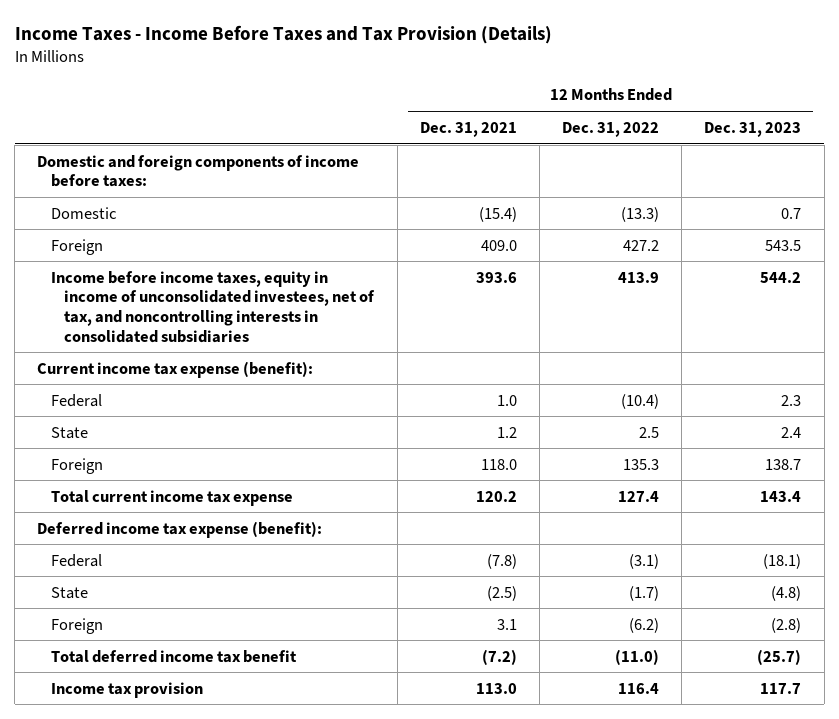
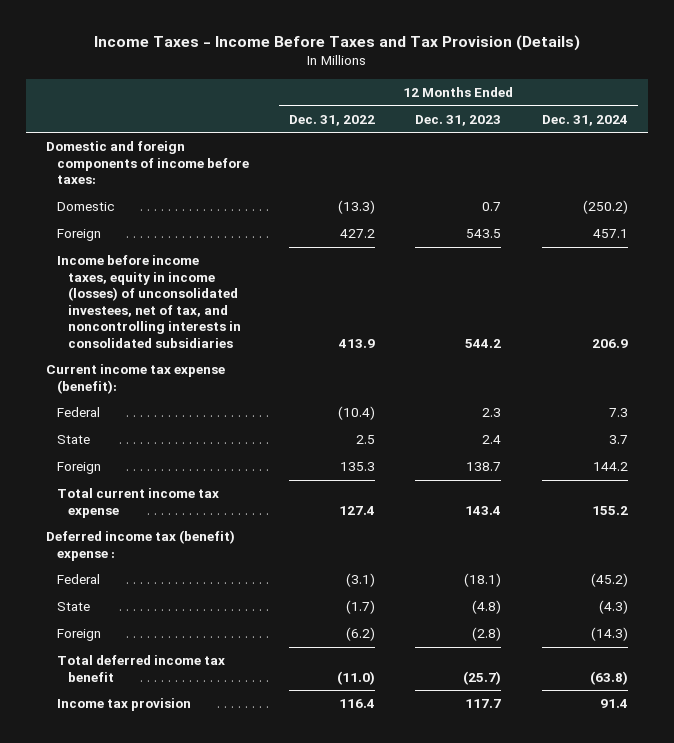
- | 12 Months Ended Dec. 31, 2021 | 12 Months Ended Dec. 31, 2022 | 12 Months Ended Dec. 31, 2023
+ | 12 Months Ended Dec. 31, 2022 | 12 Months Ended Dec. 31, 2023 | 12 Months Ended Dec. 31, 2024
- Income before income taxes, equity in income of unconsolidated investees, net of tax, and noncontrolling interests in consolidated subsidiaries | 393.6 | 413.9 | 544.2
+ Income before income taxes, equity in income (losses) of unconsolidated investees, net of tax, and noncontrolling interests in consolidated subsidiaries | 413.9 | 544.2 | 206.9
- Deferred income tax expense (benefit):
+ Deferred income tax (benefit) expense :

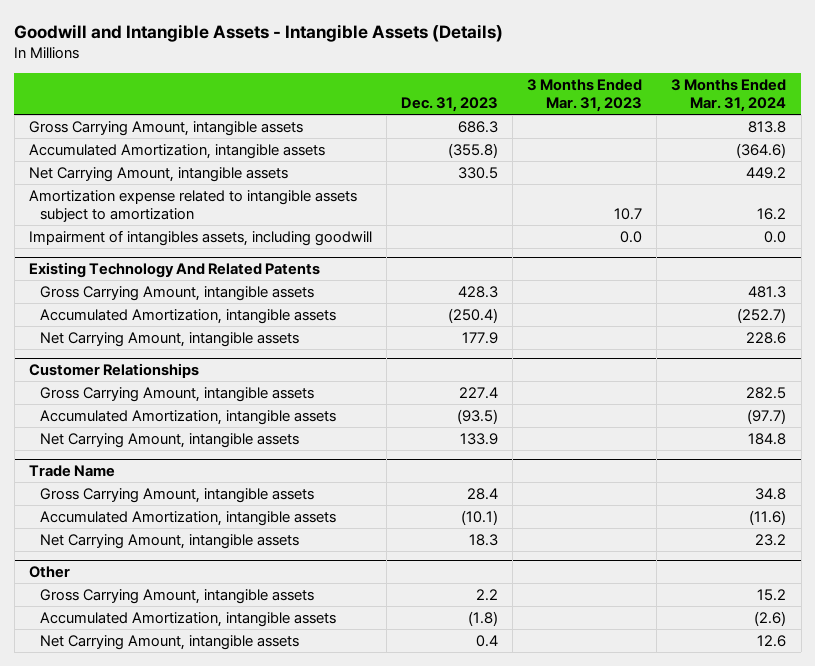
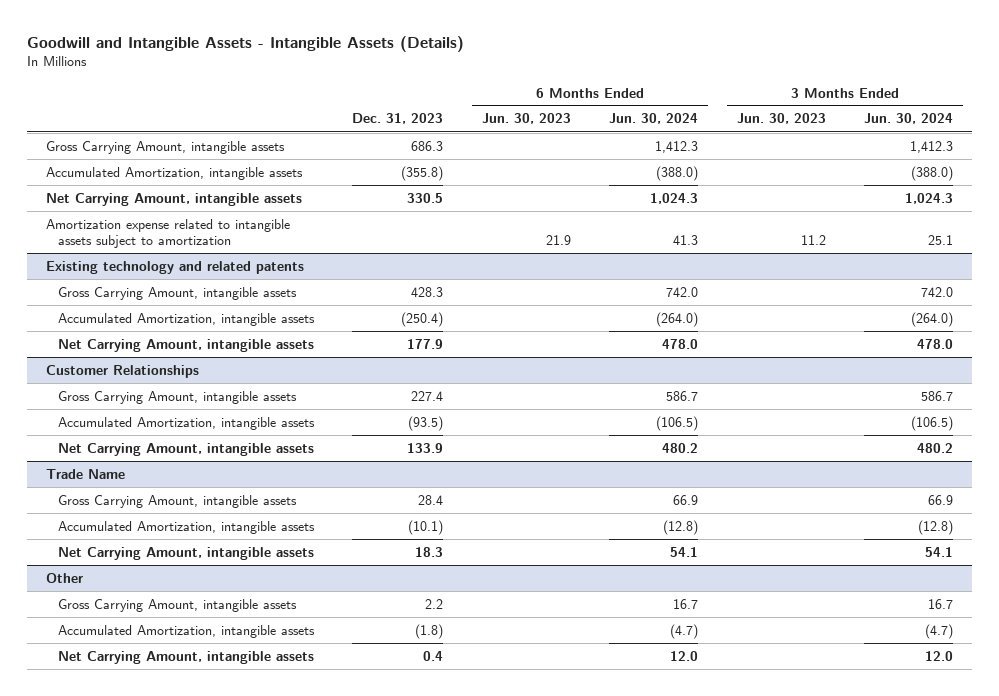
- | Dec. 31, 2023 | 3 Months Ended Mar. 31, 2023 | 3 Months Ended Mar. 31, 2024
+ | Dec. 31, 2023 | 6 Months Ended Jun. 30, 2023 | 6 Months Ended Jun. 30, 2024 | 3 Months Ended Jun. 30, 2023 | 3 Months Ended Jun. 30, 2024
- Impairment of intangibles assets, including goodwill | | 0.0 | 0.0
- Existing Technology And Related Patents
+ Existing technology and related patents

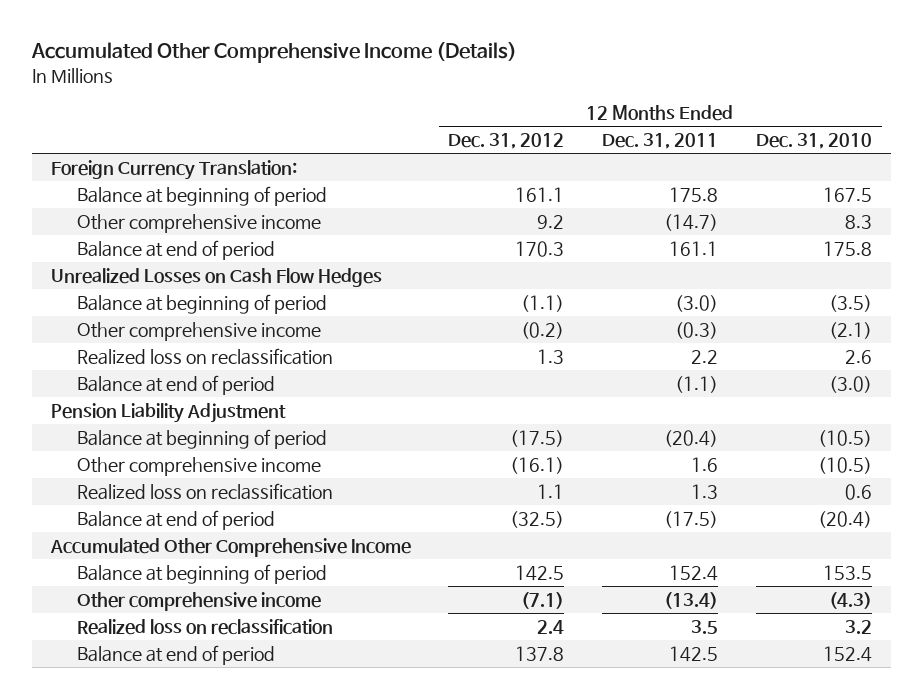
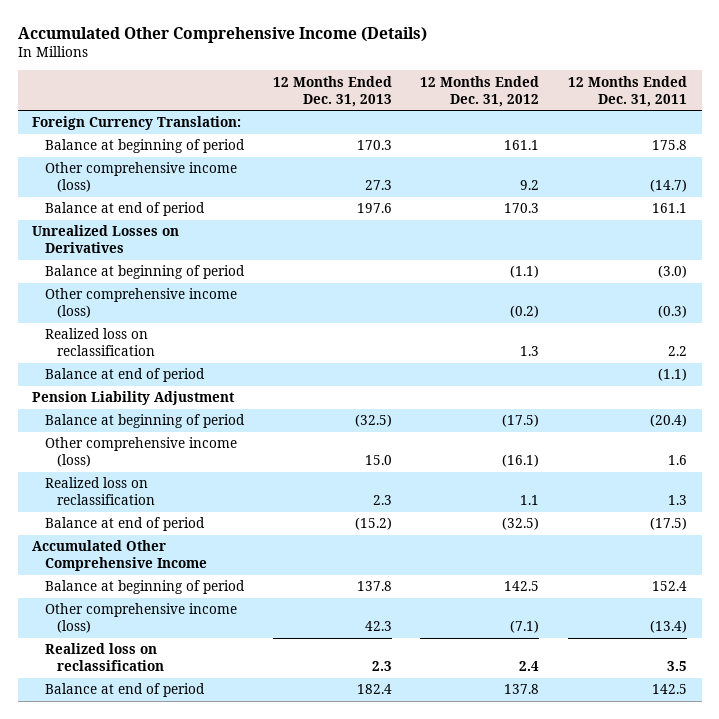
- | 12 Months Ended Dec. 31, 2012 | 12 Months Ended Dec. 31, 2011 | 12 Months Ended Dec. 31, 2010
+ | 12 Months Ended Dec. 31, 2013 | 12 Months Ended Dec. 31, 2012 | 12 Months Ended Dec. 31, 2011
- Other comprehensive income | 9.2 | (14.7) | 8.3
+ Other comprehensive income (loss) | 27.3 | 9.2 | (14.7)
- Unrealized Losses on Cash Flow Hedges
+ Unrealized Losses on Derivatives
- Other comprehensive income | (0.2) | (0.3) | (2.1)
+ Other comprehensive income (loss) | | (0.2) | (0.3)
- Other comprehensive income | (16.1) | 1.6 | (10.5)
+ Other comprehensive income (loss) | 15.0 | (16.1) | 1.6
- Other comprehensive income | (7.1) | (13.4) | (4.3)
+ Other comprehensive income (loss) | 42.3 | (7.1) | (13.4)

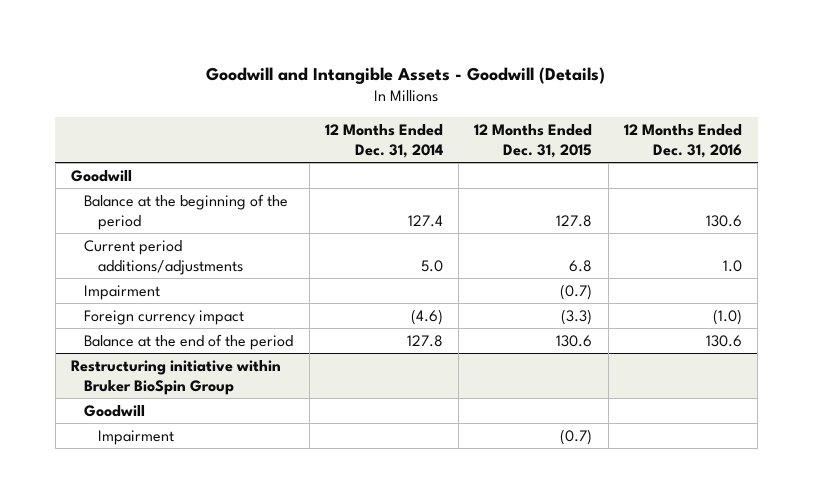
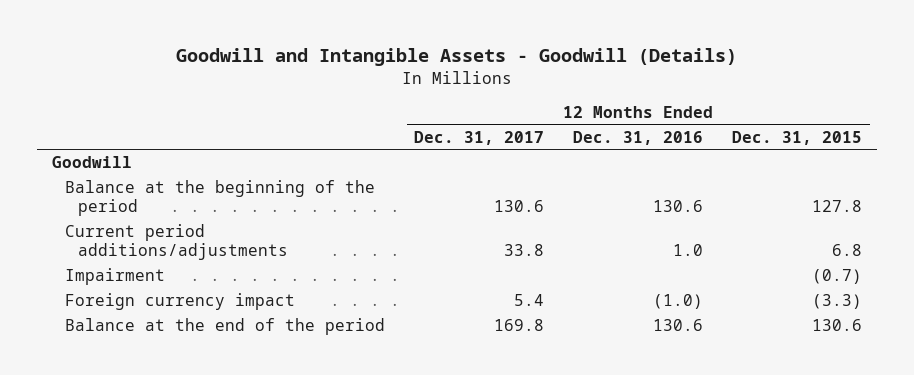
- | 12 Months Ended Dec. 31, 2014 | 12 Months Ended Dec. 31, 2015 | 12 Months Ended Dec. 31, 2016
+ | 12 Months Ended Dec. 31, 2017 | 12 Months Ended Dec. 31, 2016 | 12 Months Ended Dec. 31, 2015
- Restructuring initiative within Bruker BioSpin Group
- Goodwill
- Impairment | | (0.7) |

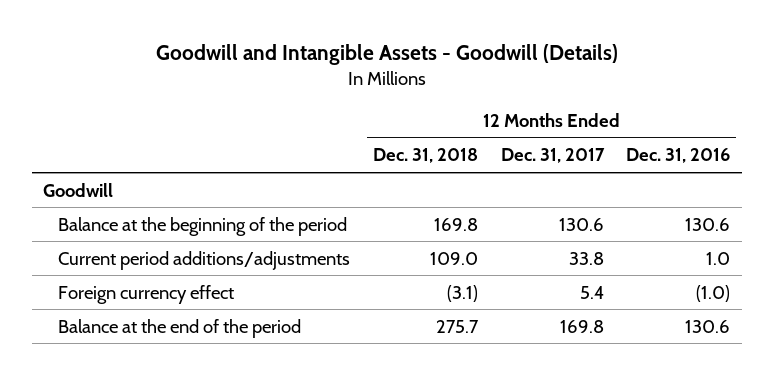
- | 12 Months Ended Dec. 31, 2017 | 12 Months Ended Dec. 31, 2016 | 12 Months Ended Dec. 31, 2015
+ | 12 Months Ended Dec. 31, 2018 | 12 Months Ended Dec. 31, 2017 | 12 Months Ended Dec. 31, 2016
- Impairment | | | (0.7)
- Foreign currency impact | 5.4 | (1.0) | (3.3)
+ Foreign currency effect | (3.1) | 5.4 | (1.0)

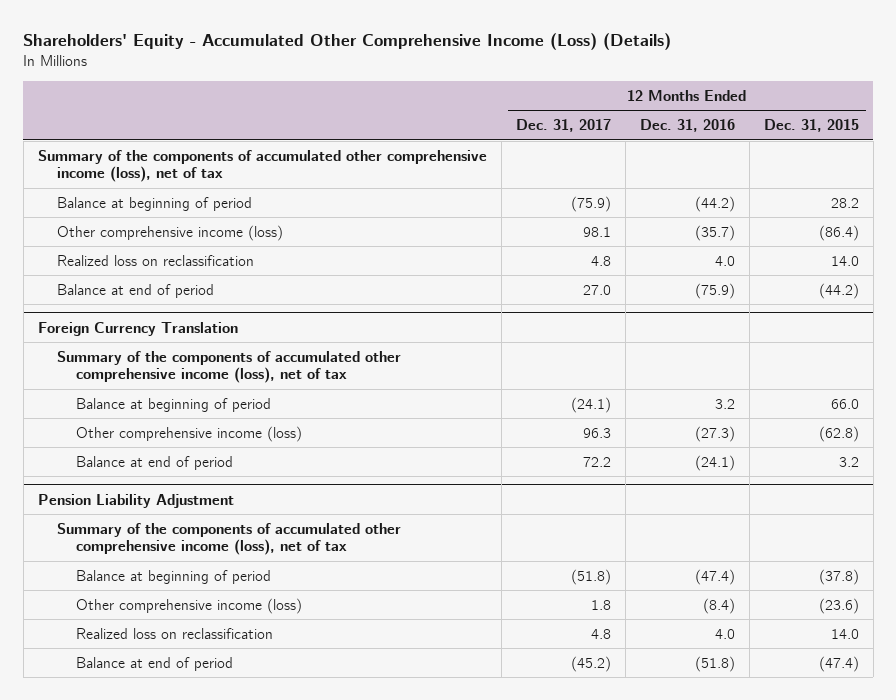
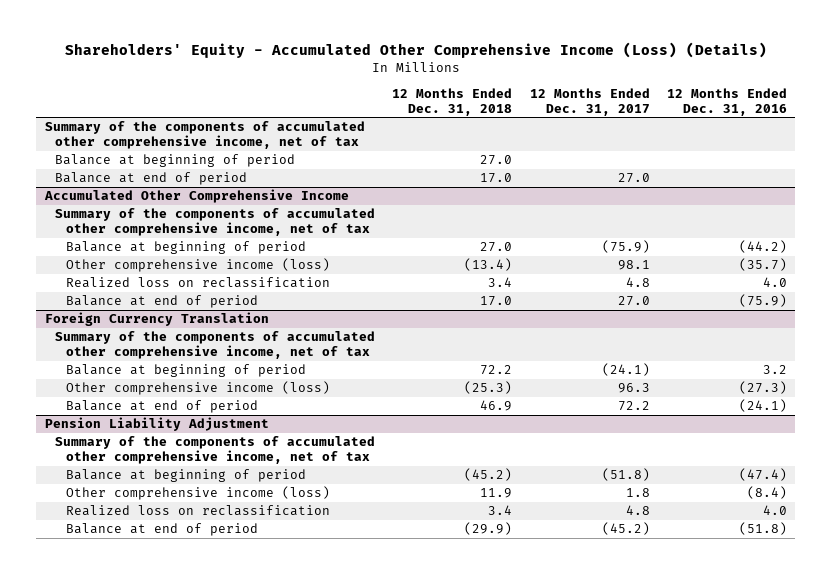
- | 12 Months Ended Dec. 31, 2017 | 12 Months Ended Dec. 31, 2016 | 12 Months Ended Dec. 31, 2015
+ | 12 Months Ended Dec. 31, 2018 | 12 Months Ended Dec. 31, 2017 | 12 Months Ended Dec. 31, 2016
- Summary of the components of accumulated other comprehensive income (loss), net of tax
+ Summary of the components of accumulated other comprehensive income, net of tax
+ Balance at beginning of period | 27.0 | |
+ Balance at end of period | 17.0 | 27.0 |
+ Accumulated Other Comprehensive Income
+ Summary of the components of accumulated other comprehensive income, net of tax
@ Foreign Currency Translation
- Summary of the components of accumulated other comprehensive income (loss), net of tax
+ Summary of the components of accumulated other comprehensive income, net of tax
@ Pension Liability Adjustment
- Summary of the components of accumulated other comprehensive income (loss), net of tax
+ Summary of the components of accumulated other comprehensive income, net of tax

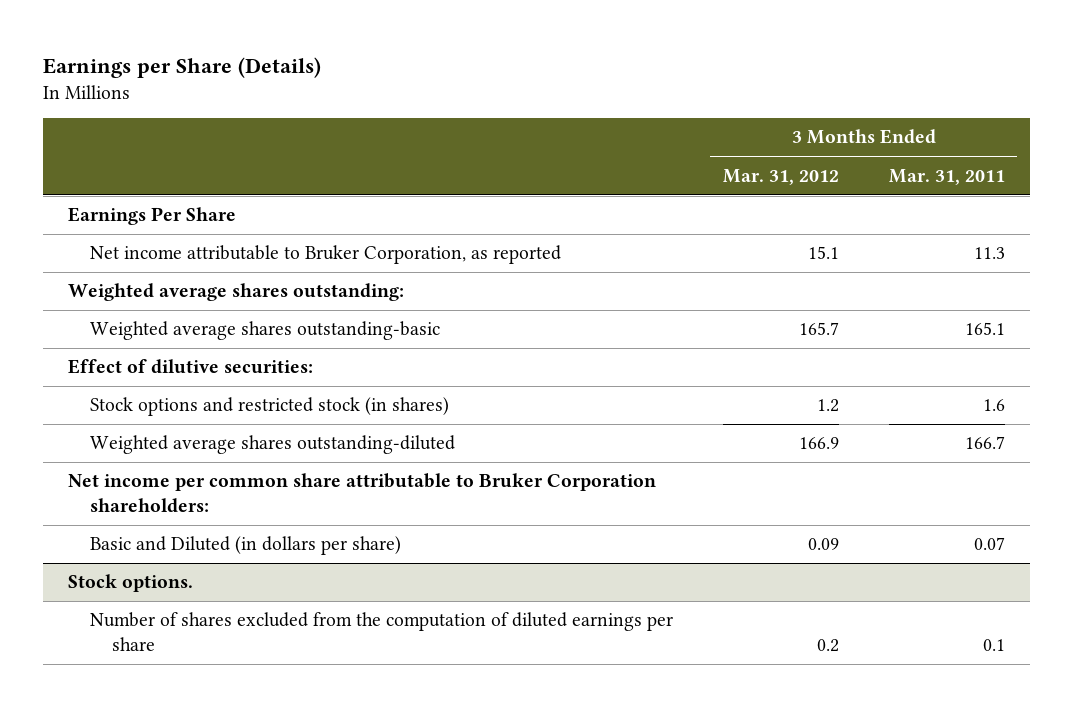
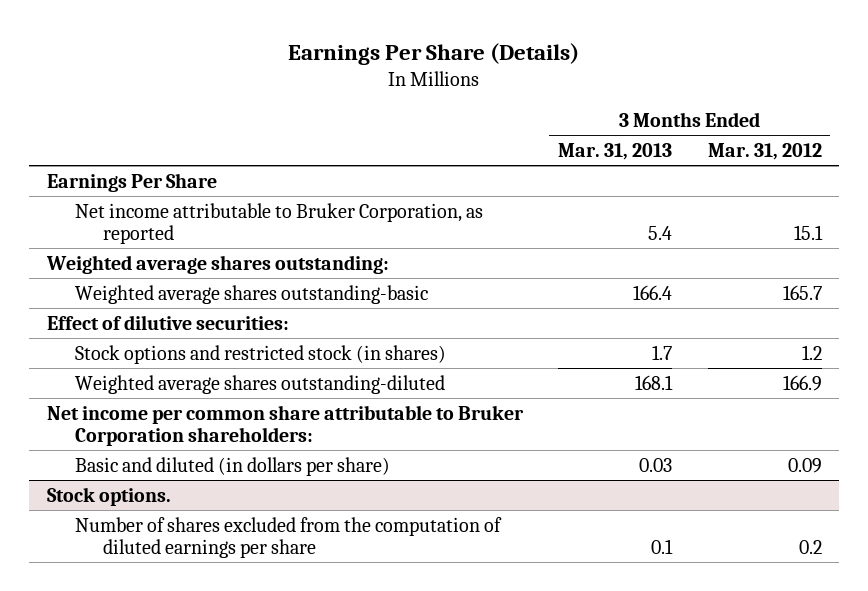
- Earnings per Share (Details)
+ Earnings Per Share (Details)
- | 3 Months Ended Mar. 31, 2012 | 3 Months Ended Mar. 31, 2011
+ | 3 Months Ended Mar. 31, 2013 | 3 Months Ended Mar. 31, 2012
- Basic and Diluted (in dollars per share) | 0.09 | 0.07
+ Basic and diluted (in dollars per share) | 0.03 | 0.09

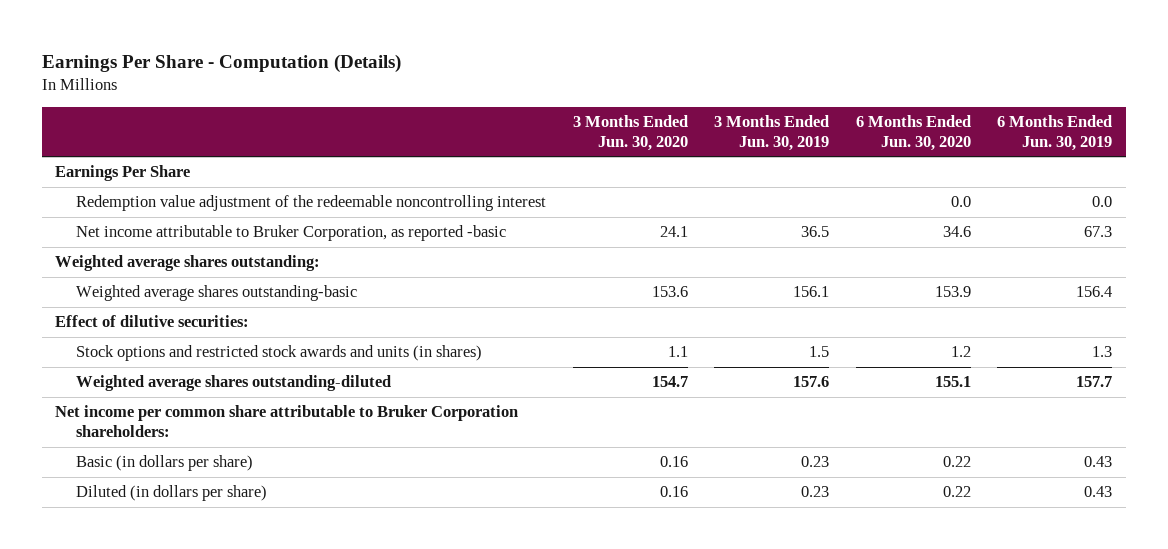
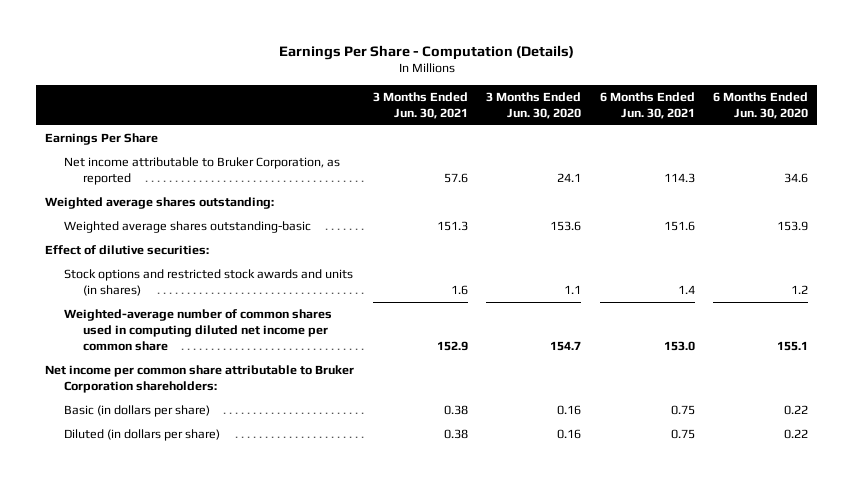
- | 3 Months Ended Jun. 30, 2020 | 3 Months Ended Jun. 30, 2019 | 6 Months Ended Jun. 30, 2020 | 6 Months Ended Jun. 30, 2019
+ | 3 Months Ended Jun. 30, 2021 | 3 Months Ended Jun. 30, 2020 | 6 Months Ended Jun. 30, 2021 | 6 Months Ended Jun. 30, 2020
- Redemption value adjustment of the redeemable noncontrolling interest | | | 0.0 | 0.0
- Net income attributable to Bruker Corporation, as reported -basic | 24.1 | 36.5 | 34.6 | 67.3
+ Net income attributable to Bruker Corporation, as reported | 57.6 | 24.1 | 114.3 | 34.6
- Weighted average shares outstanding-diluted | 154.7 | 157.6 | 155.1 | 157.7
+ Weighted-average number of common shares used in computing diluted net income per common share | 152.9 | 154.7 | 153.0 | 155.1

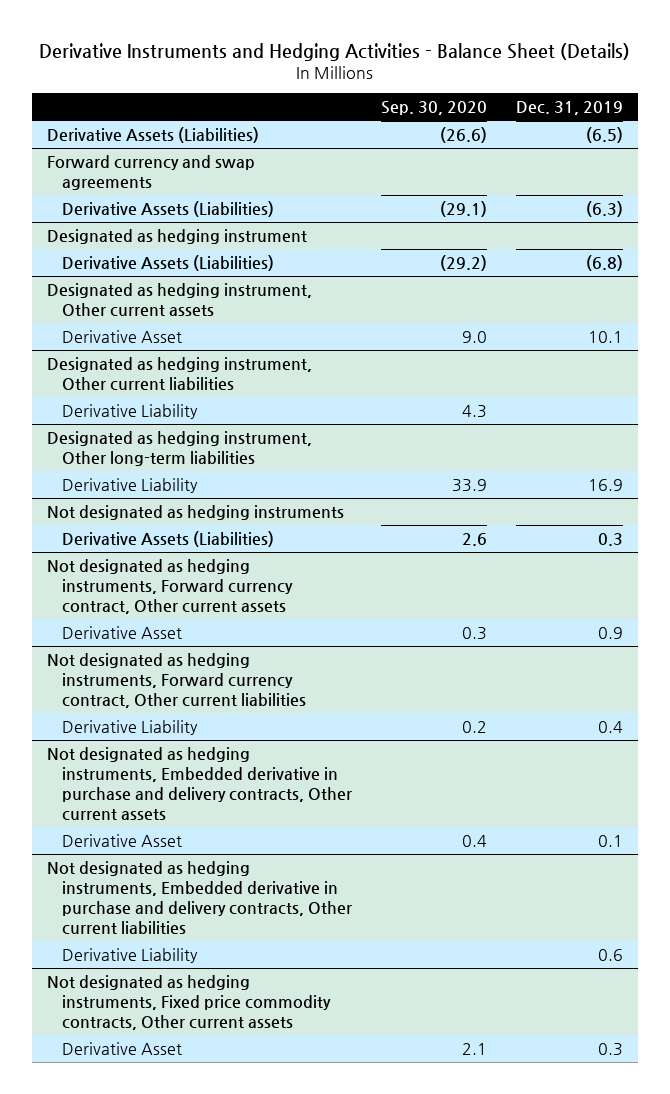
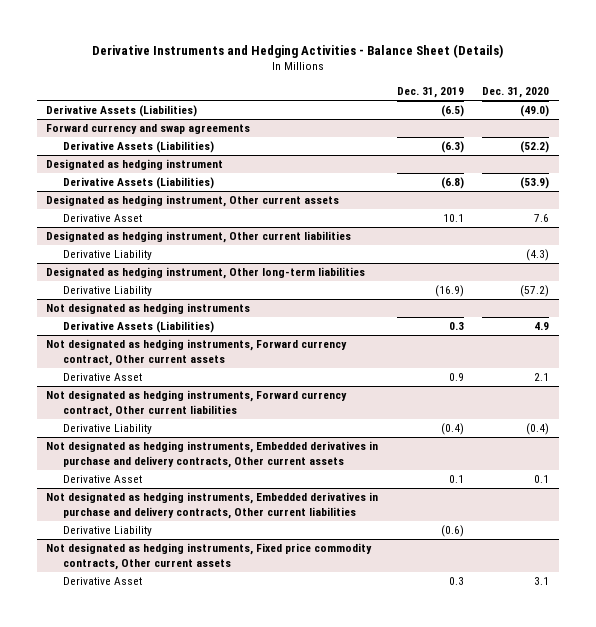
- | Sep. 30, 2020 | Dec. 31, 2019
+ | Dec. 31, 2019 | Dec. 31, 2020
@ Designated as hedging instrument, Other long-term liabilities
- Derivative Liability | 33.9 | 16.9
+ Derivative Liability | (16.9) | (57.2)
@ Not designated as hedging instruments, Forward currency contract, Other current liabilities
- Derivative Liability | 0.2 | 0.4
- Not designated as hedging instruments, Embedded derivative in purchase and delivery contracts, Other current assets
@ Not designated as hedging instruments, Forward currency contract, Other current liabilities
+ Derivative Liability | (0.4) | (0.4)
+ Not designated as hedging instruments, Embedded derivatives in purchase and delivery contracts, Other current assets
- Not designated as hedging instruments, Embedded derivative in purchase and delivery contracts, Other current liabilities
- Derivative Liability | | 0.6
+ Not designated as hedging instruments, Embedded derivatives in purchase and delivery contracts, Other current liabilities
+ Derivative Liability | (0.6) |

